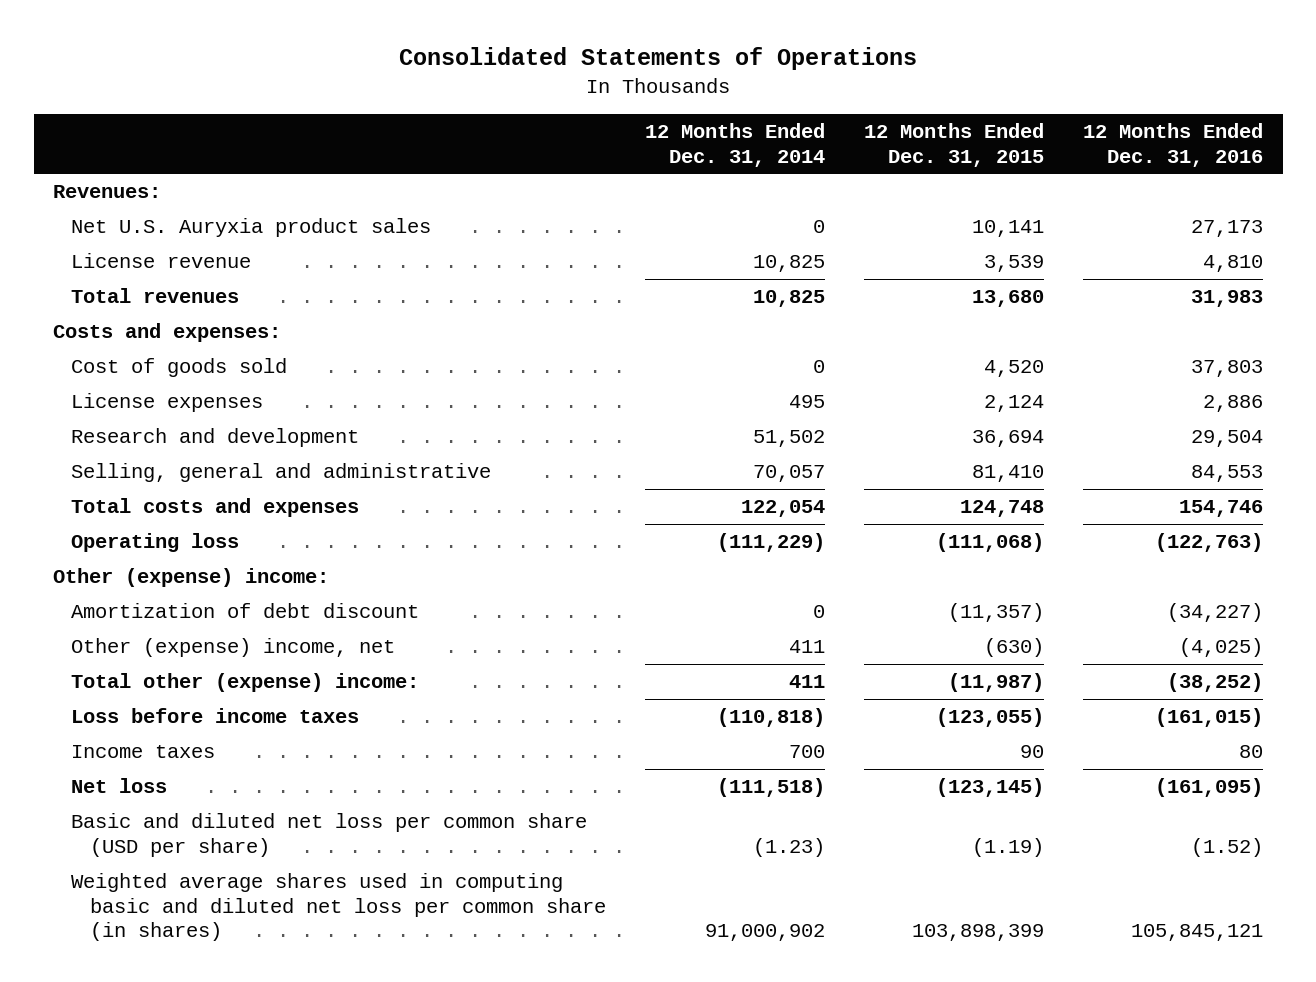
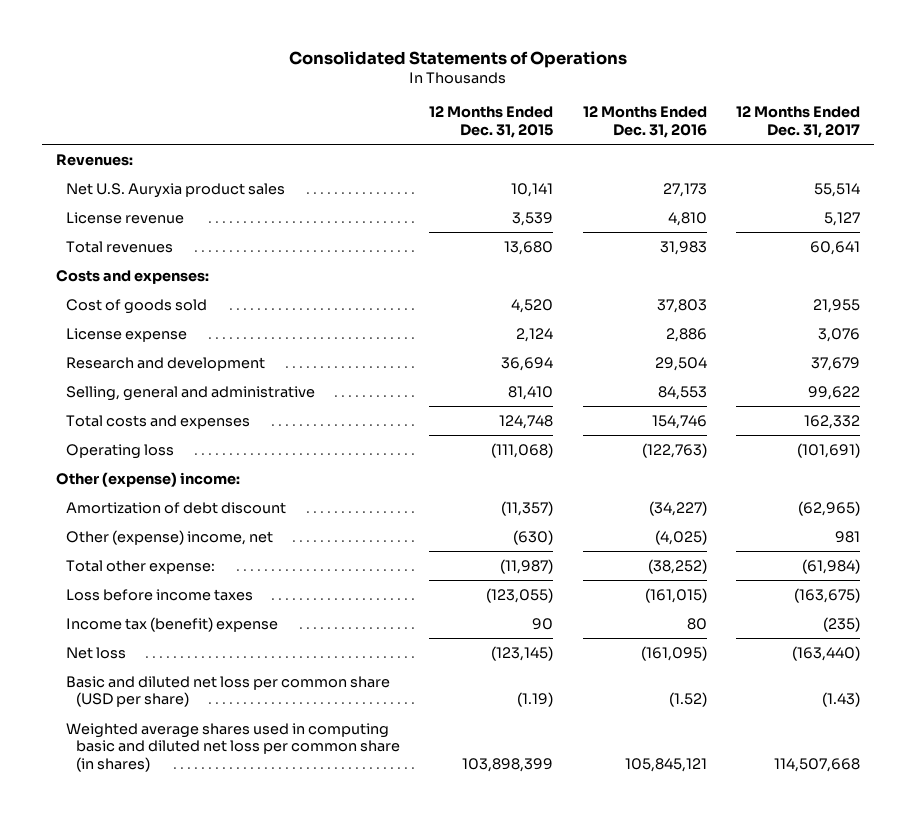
- | 12 Months Ended Dec. 31, 2014 | 12 Months Ended Dec. 31, 2015 | 12 Months Ended Dec. 31, 2016
+ | 12 Months Ended Dec. 31, 2015 | 12 Months Ended Dec. 31, 2016 | 12 Months Ended Dec. 31, 2017
- License expenses | 495 | 2,124 | 2,886
+ License expense | 2,124 | 2,886 | 3,076
- Total other (expense) income: | 411 | (11,987) | (38,252)
+ Total other expense: | (11,987) | (38,252) | (61,984)
- Income taxes | 700 | 90 | 80
+ Income tax (benefit) expense | 90 | 80 | (235)

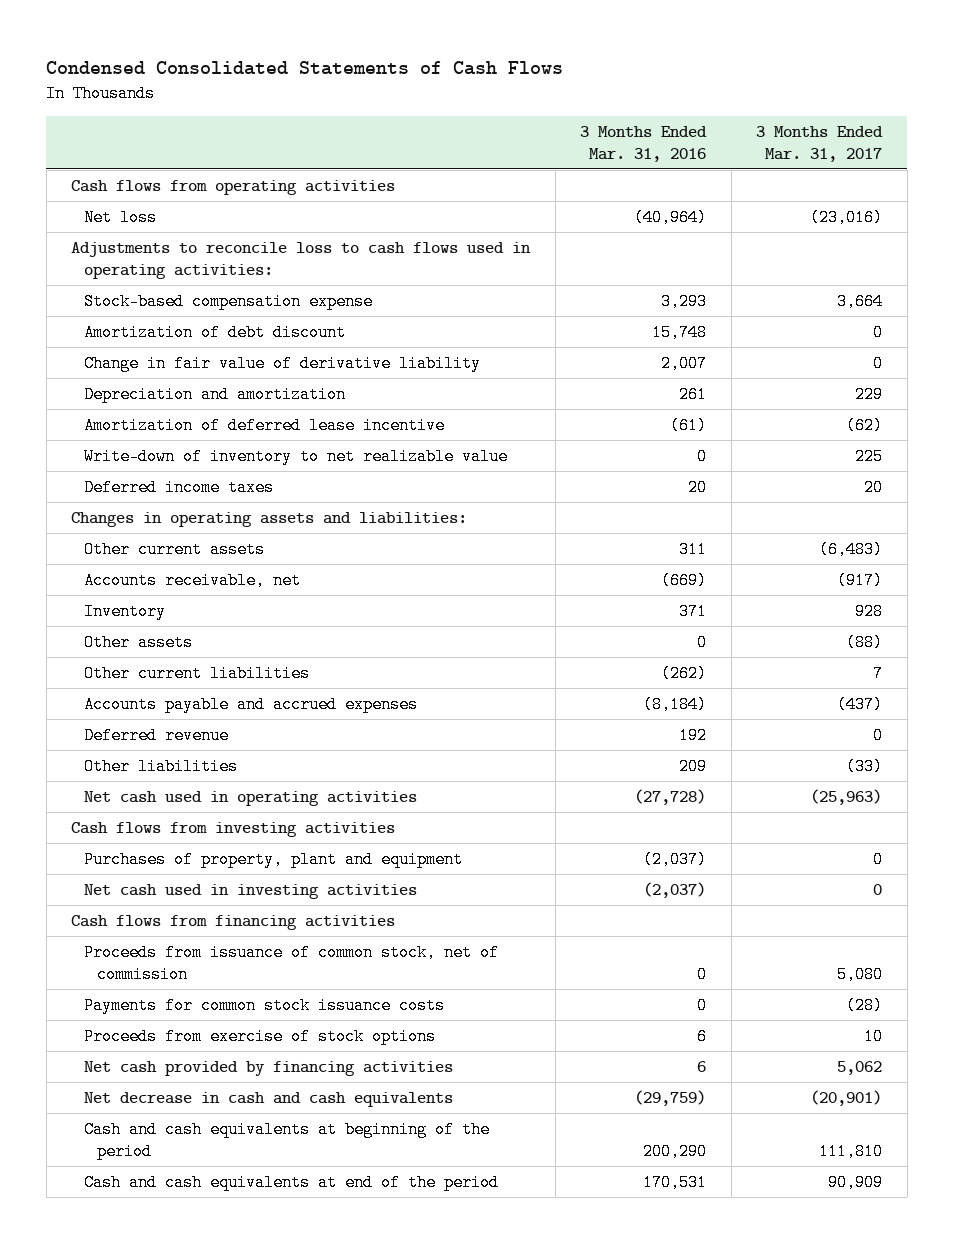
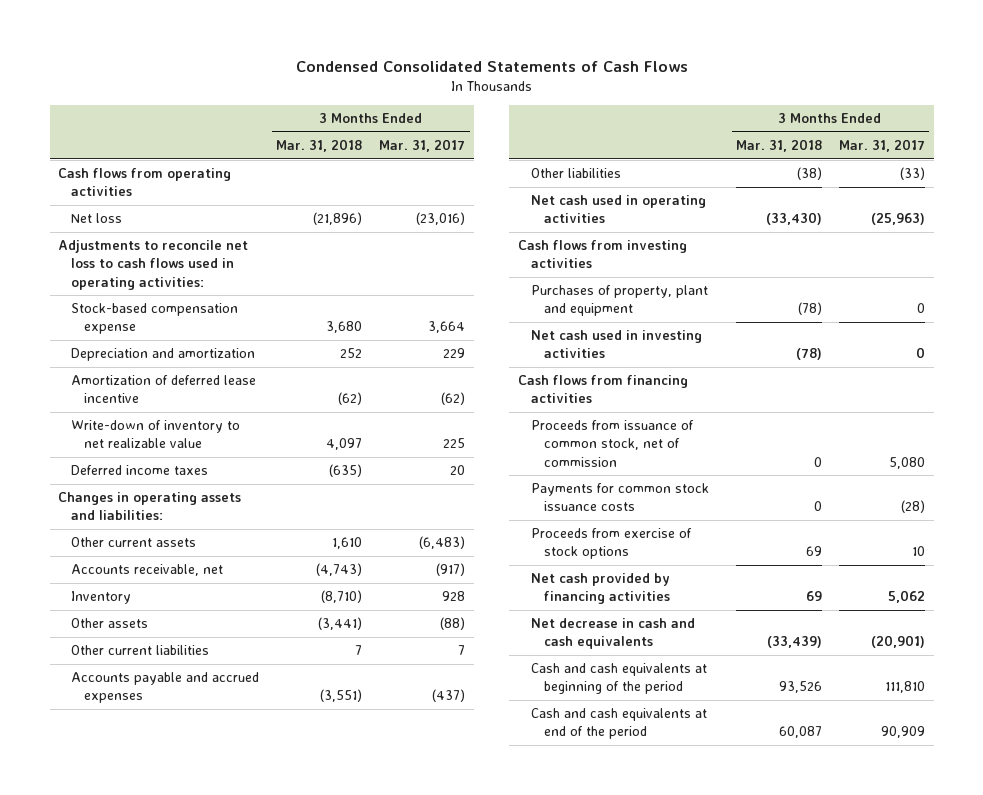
- | 3 Months Ended Mar. 31, 2016 | 3 Months Ended Mar. 31, 2017
+ | 3 Months Ended Mar. 31, 2018 | 3 Months Ended Mar. 31, 2017
- Adjustments to reconcile loss to cash flows used in operating activities:
+ Adjustments to reconcile net loss to cash flows used in operating activities:
- Amortization of debt discount | 15,748 | 0
- Change in fair value of derivative liability | 2,007 | 0
- Deferred revenue | 192 | 0

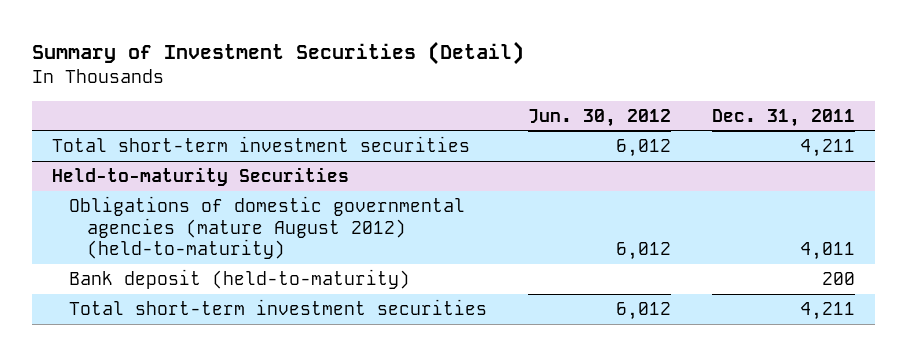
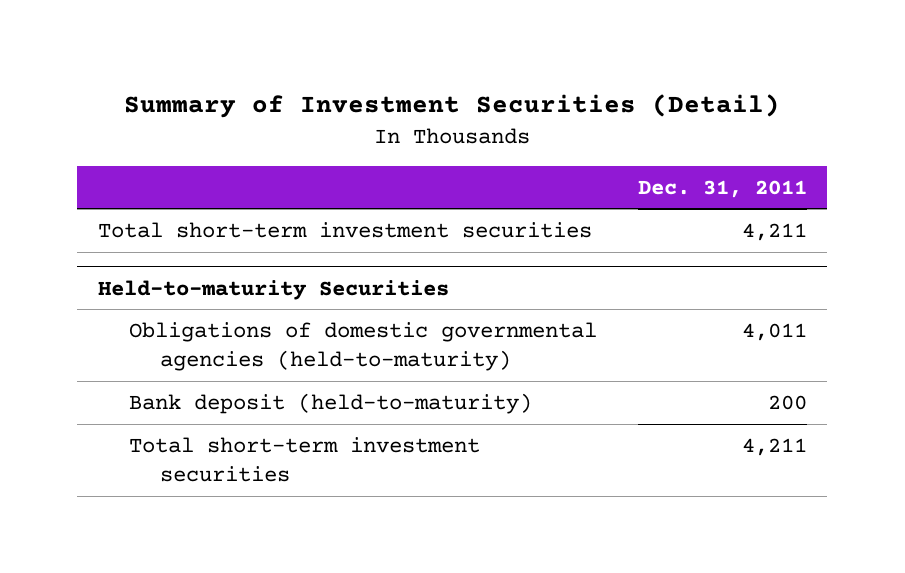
- | Jun. 30, 2012 | Dec. 31, 2011
+ | Dec. 31, 2011
@ Held-to-maturity Securities
- Obligations of domestic governmental agencies (mature August 2012) (held-to-maturity) | 6,012 | 4,011
+ Obligations of domestic governmental agencies (held-to-maturity) | 4,011

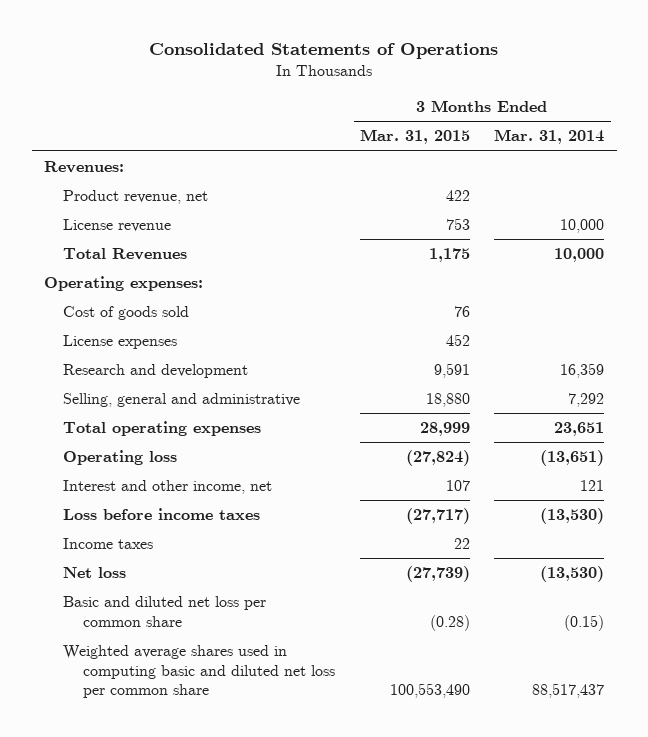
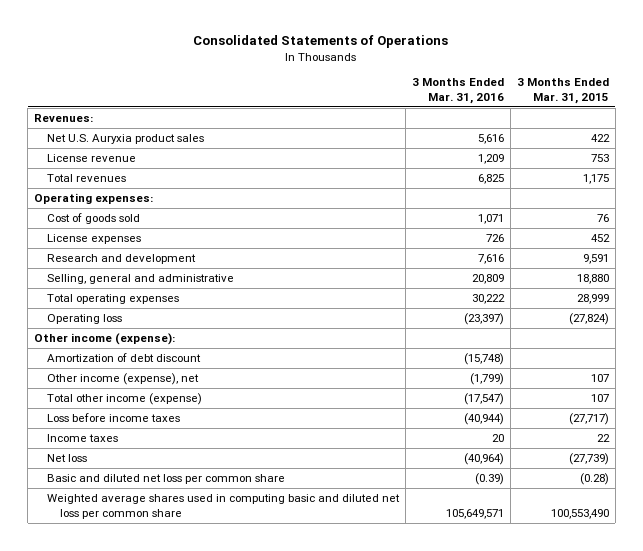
- | 3 Months Ended Mar. 31, 2015 | 3 Months Ended Mar. 31, 2014
+ | 3 Months Ended Mar. 31, 2016 | 3 Months Ended Mar. 31, 2015
- Product revenue, net | 422 |
+ Net U.S. Auryxia product sales | 5,616 | 422
- Total Revenues | 1,175 | 10,000
+ Total revenues | 6,825 | 1,175
- Interest and other income, net | 107 | 121
+ Other income (expense):
+ Amortization of debt discount | (15,748) |
+ Other income (expense), net | (1,799) | 107
+ Total other income (expense) | (17,547) | 107

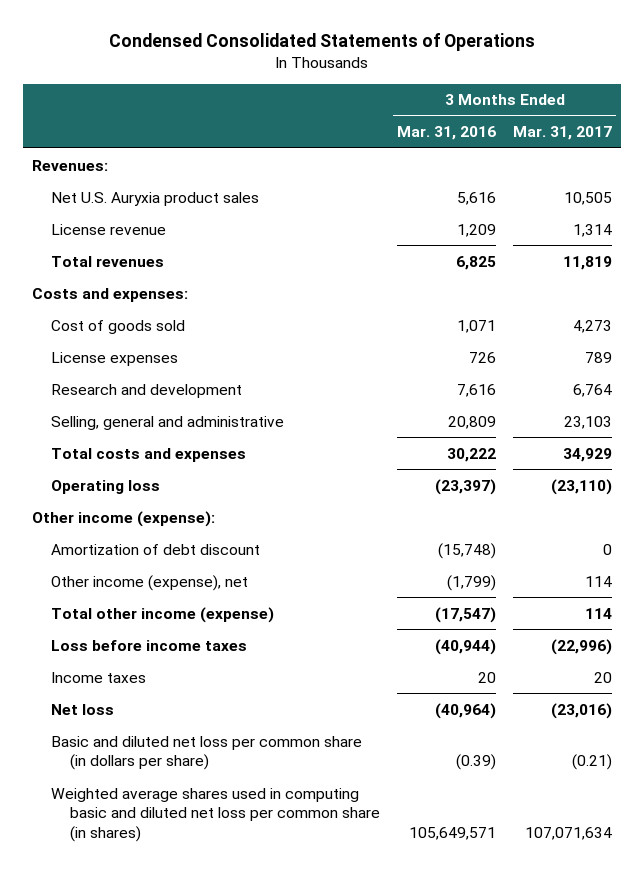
- Consolidated Statements of Operations
+ Condensed Consolidated Statements of Operations
- | 3 Months Ended Mar. 31, 2016 | 3 Months Ended Mar. 31, 2015
+ | 3 Months Ended Mar. 31, 2016 | 3 Months Ended Mar. 31, 2017
- Operating expenses:
+ Costs and expenses:
- Total operating expenses | 30,222 | 28,999
+ Total costs and expenses | 30,222 | 34,929
- Basic and diluted net loss per common share | (0.39) | (0.28)
- Weighted average shares used in computing basic and diluted net loss per common share | 105,649,571 | 100,553,490
+ Basic and diluted net loss per common share (in dollars per share) | (0.39) | (0.21)
+ Weighted average shares used in computing basic and diluted net loss per common share (in shares) | 105,649,571 | 107,071,634

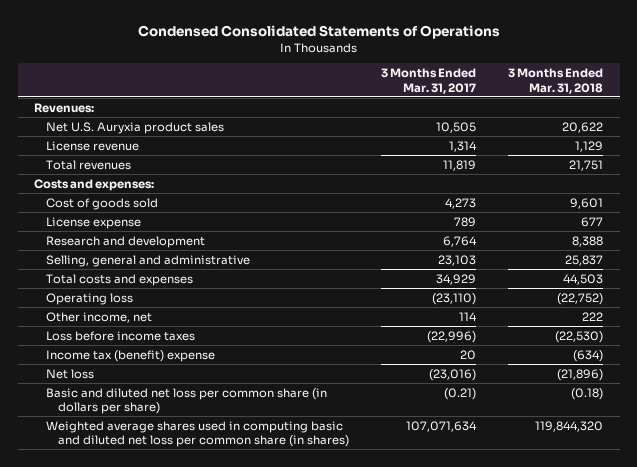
- | 3 Months Ended Mar. 31, 2016 | 3 Months Ended Mar. 31, 2017
+ | 3 Months Ended Mar. 31, 2017 | 3 Months Ended Mar. 31, 2018
- License expenses | 726 | 789
+ License expense | 789 | 677
- Other income (expense):
- Amortization of debt discount | (15,748) | 0
- Other income (expense), net | (1,799) | 114
- Total other income (expense) | (17,547) | 114
+ Other income, net | 114 | 222
- Income taxes | 20 | 20
+ Income tax (benefit) expense | 20 | (634)

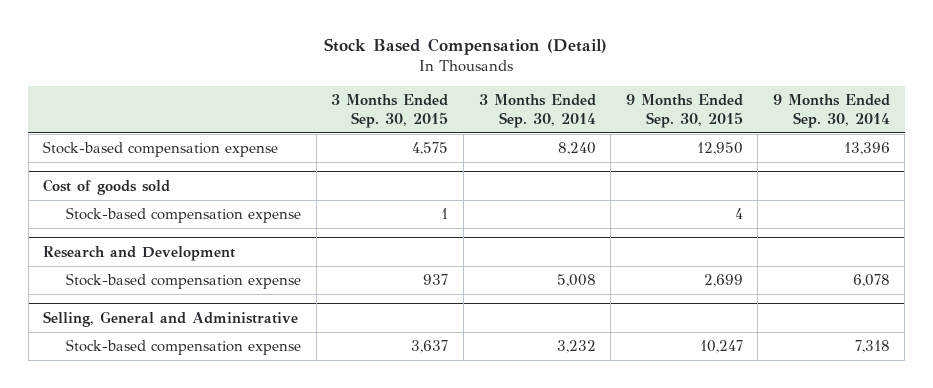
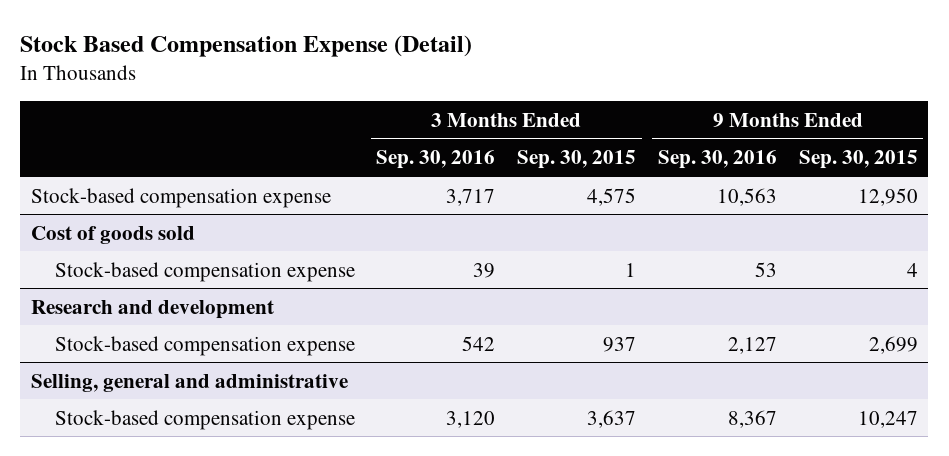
- Stock Based Compensation (Detail)
+ Stock Based Compensation Expense (Detail)
- | 3 Months Ended Sep. 30, 2015 | 3 Months Ended Sep. 30, 2014 | 9 Months Ended Sep. 30, 2015 | 9 Months Ended Sep. 30, 2014
+ | 3 Months Ended Sep. 30, 2016 | 3 Months Ended Sep. 30, 2015 | 9 Months Ended Sep. 30, 2016 | 9 Months Ended Sep. 30, 2015
- Research and Development
+ Research and development
- Selling, General and Administrative
+ Selling, general and administrative

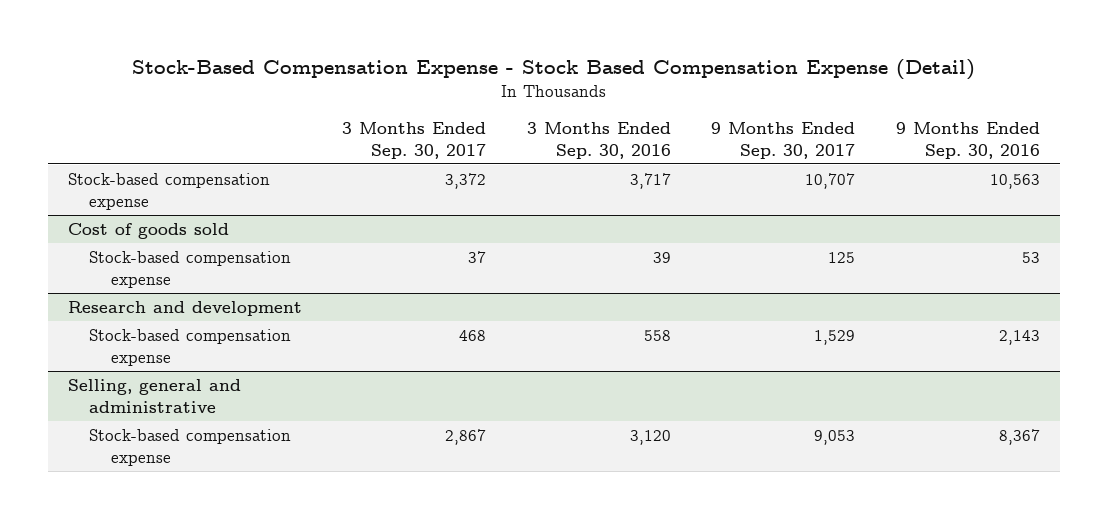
- Stock Based Compensation Expense (Detail)
+ Stock-Based Compensation Expense - Stock Based Compensation Expense (Detail)
- | 3 Months Ended Sep. 30, 2016 | 3 Months Ended Sep. 30, 2015 | 9 Months Ended Sep. 30, 2016 | 9 Months Ended Sep. 30, 2015
+ | 3 Months Ended Sep. 30, 2017 | 3 Months Ended Sep. 30, 2016 | 9 Months Ended Sep. 30, 2017 | 9 Months Ended Sep. 30, 2016
@ Research and development
- Stock-based compensation expense | 542 | 937 | 2,127 | 2,699
+ Stock-based compensation expense | 468 | 558 | 1,529 | 2,143

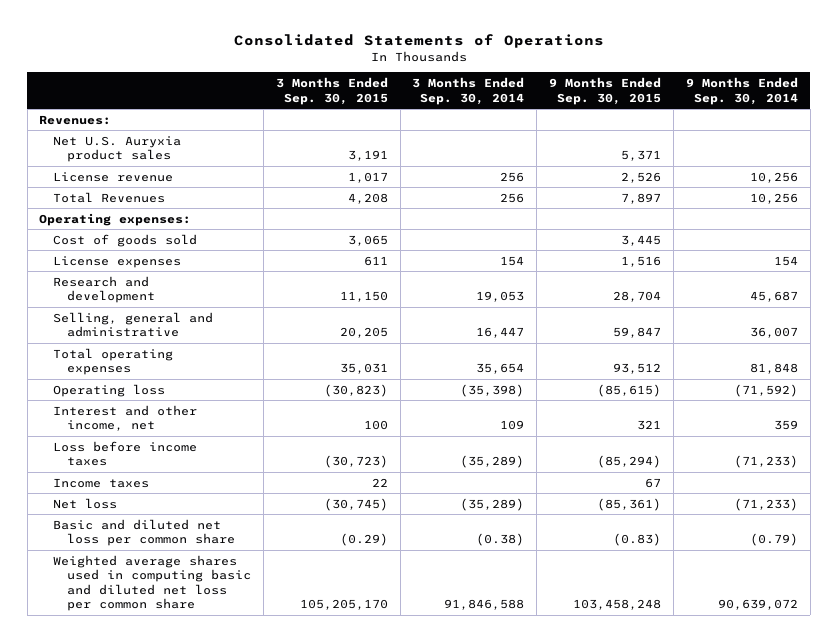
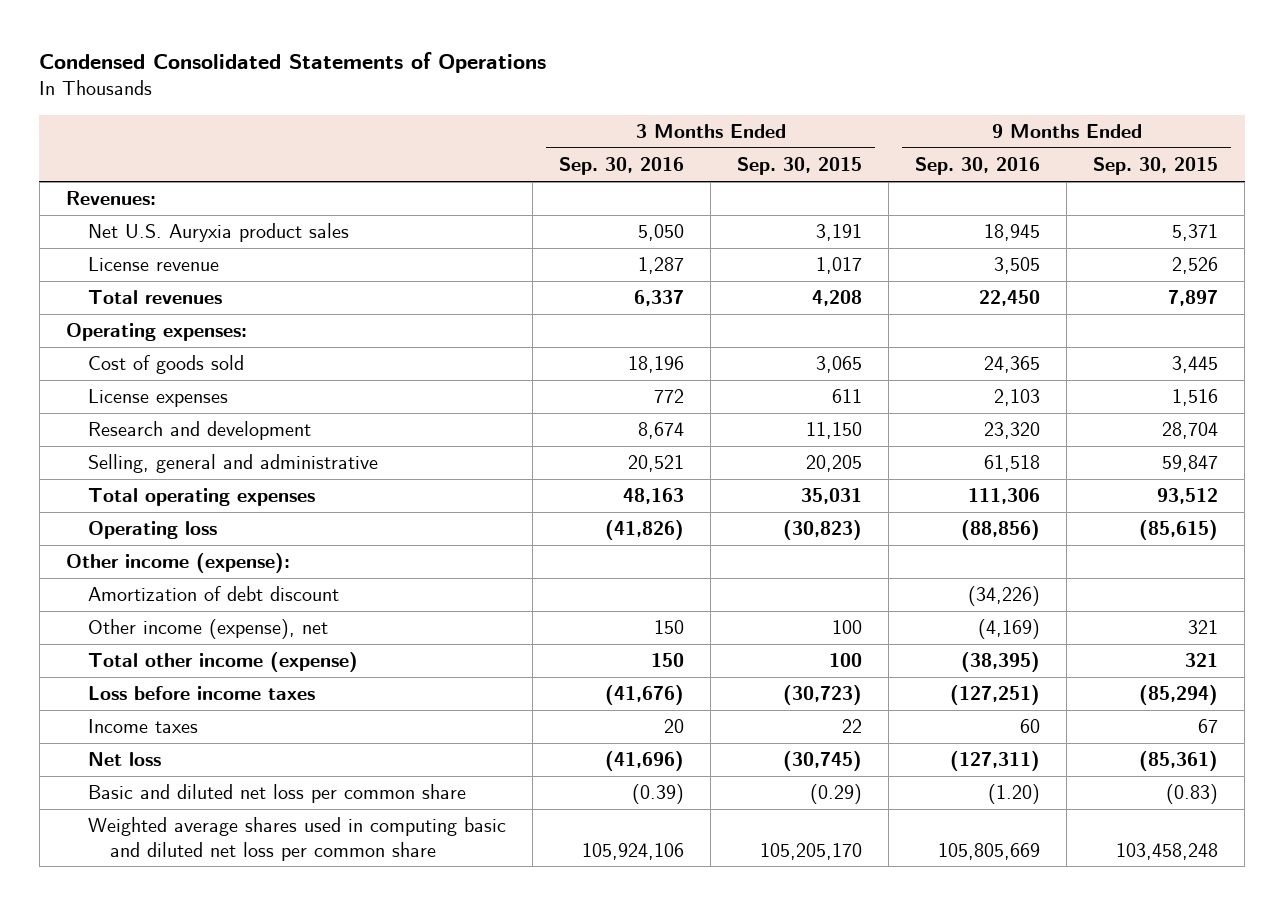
- Consolidated Statements of Operations
+ Condensed Consolidated Statements of Operations
- | 3 Months Ended Sep. 30, 2015 | 3 Months Ended Sep. 30, 2014 | 9 Months Ended Sep. 30, 2015 | 9 Months Ended Sep. 30, 2014
+ | 3 Months Ended Sep. 30, 2016 | 3 Months Ended Sep. 30, 2015 | 9 Months Ended Sep. 30, 2016 | 9 Months Ended Sep. 30, 2015
- Total Revenues | 4,208 | 256 | 7,897 | 10,256
+ Total revenues | 6,337 | 4,208 | 22,450 | 7,897
- Interest and other income, net | 100 | 109 | 321 | 359
+ Other income (expense):
+ Amortization of debt discount | | | (34,226) |
+ Other income (expense), net | 150 | 100 | (4,169) | 321
+ Total other income (expense) | 150 | 100 | (38,395) | 321

